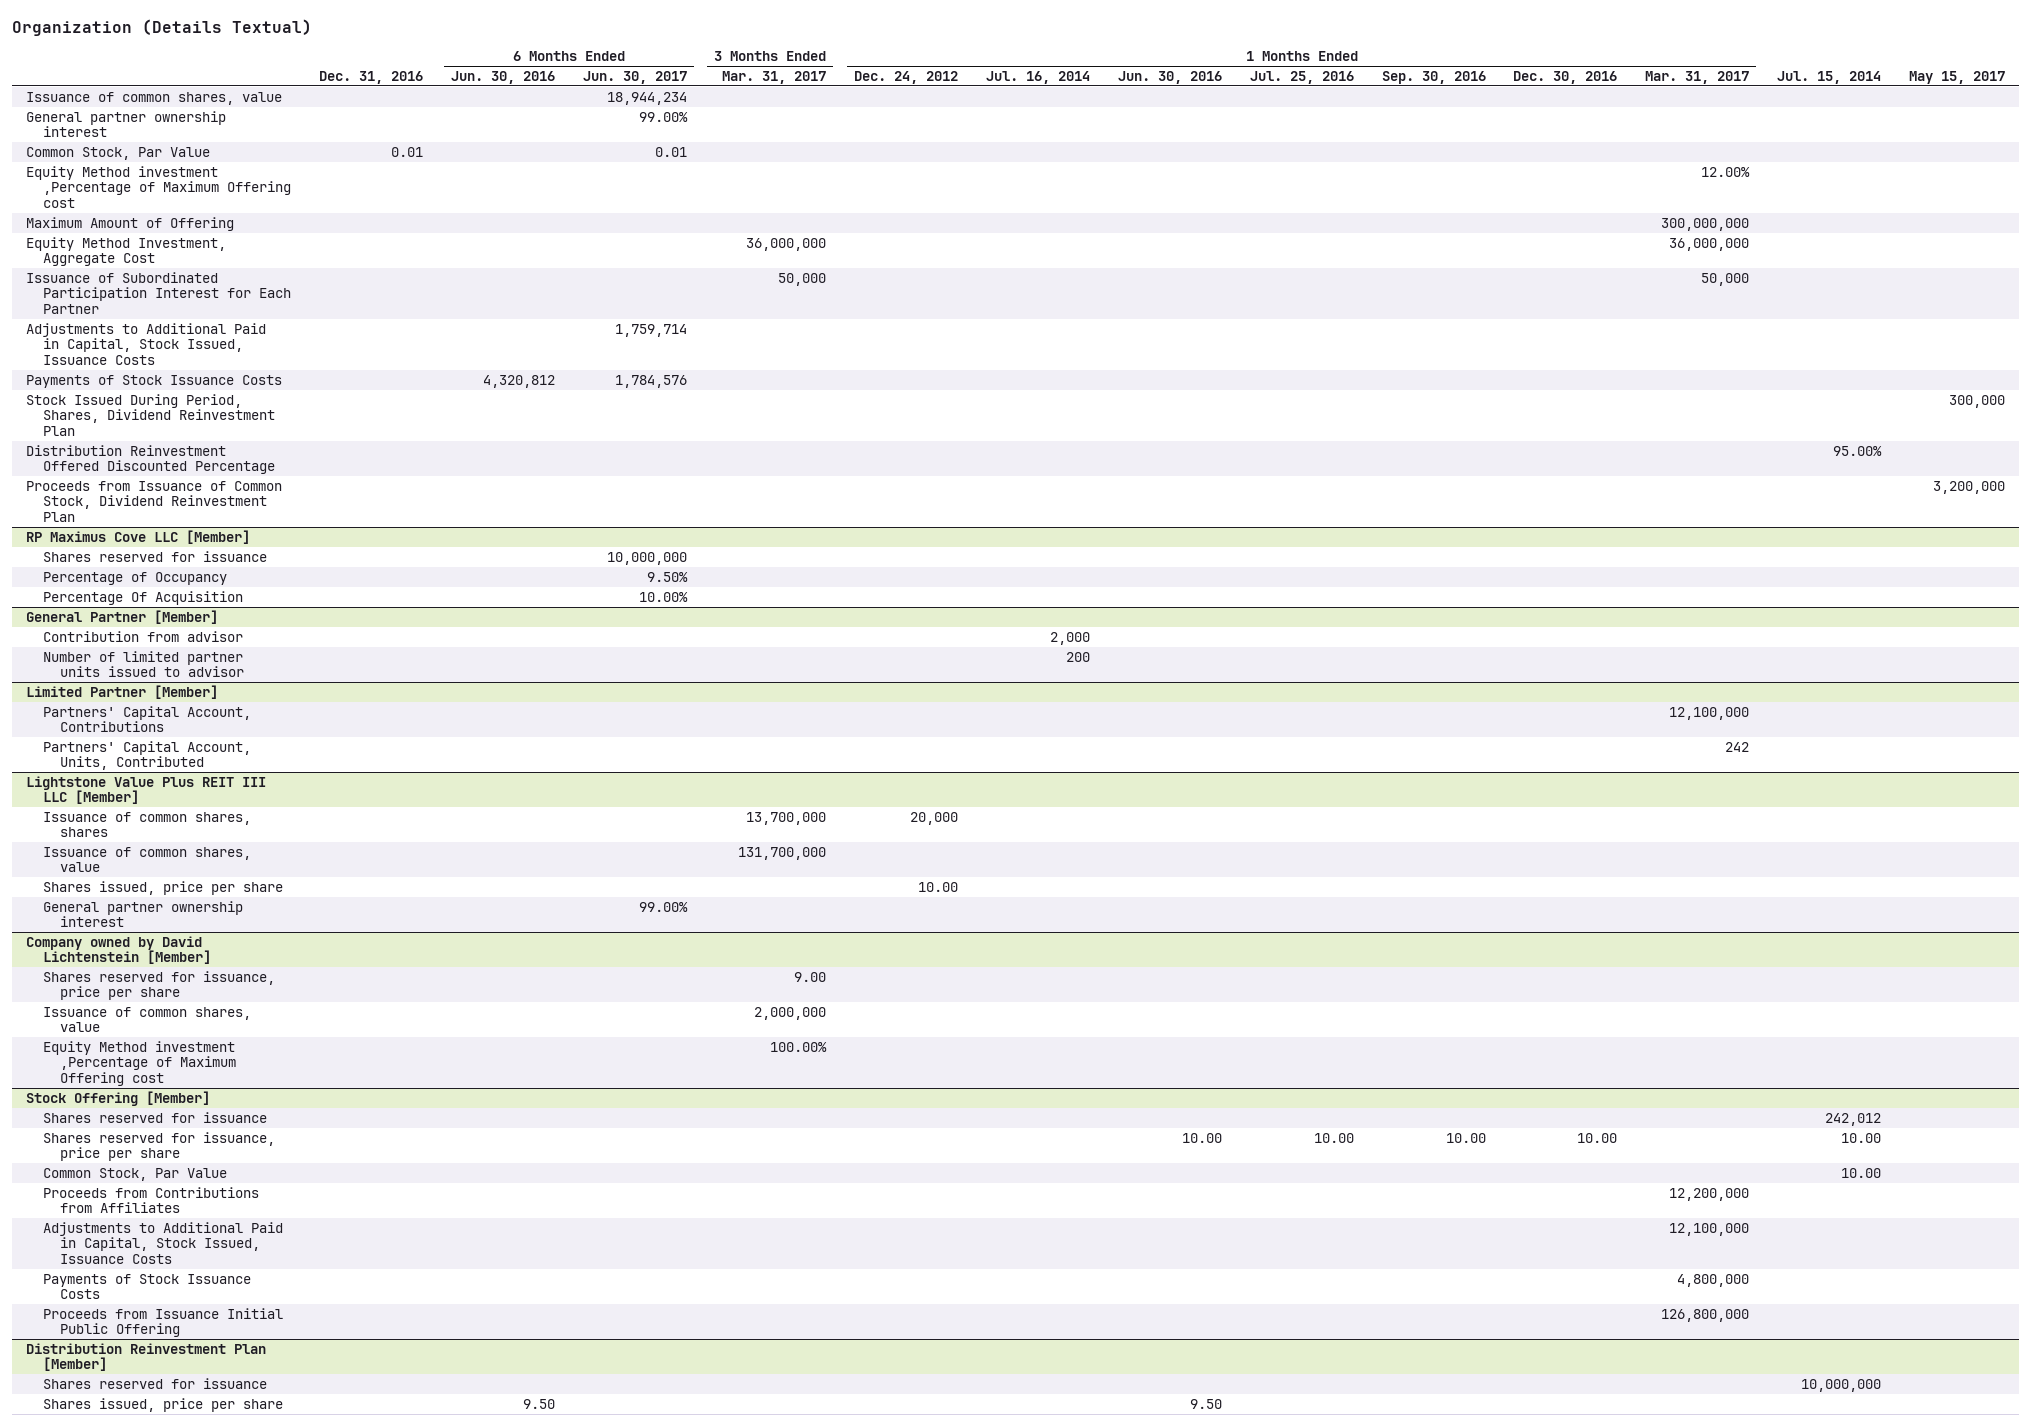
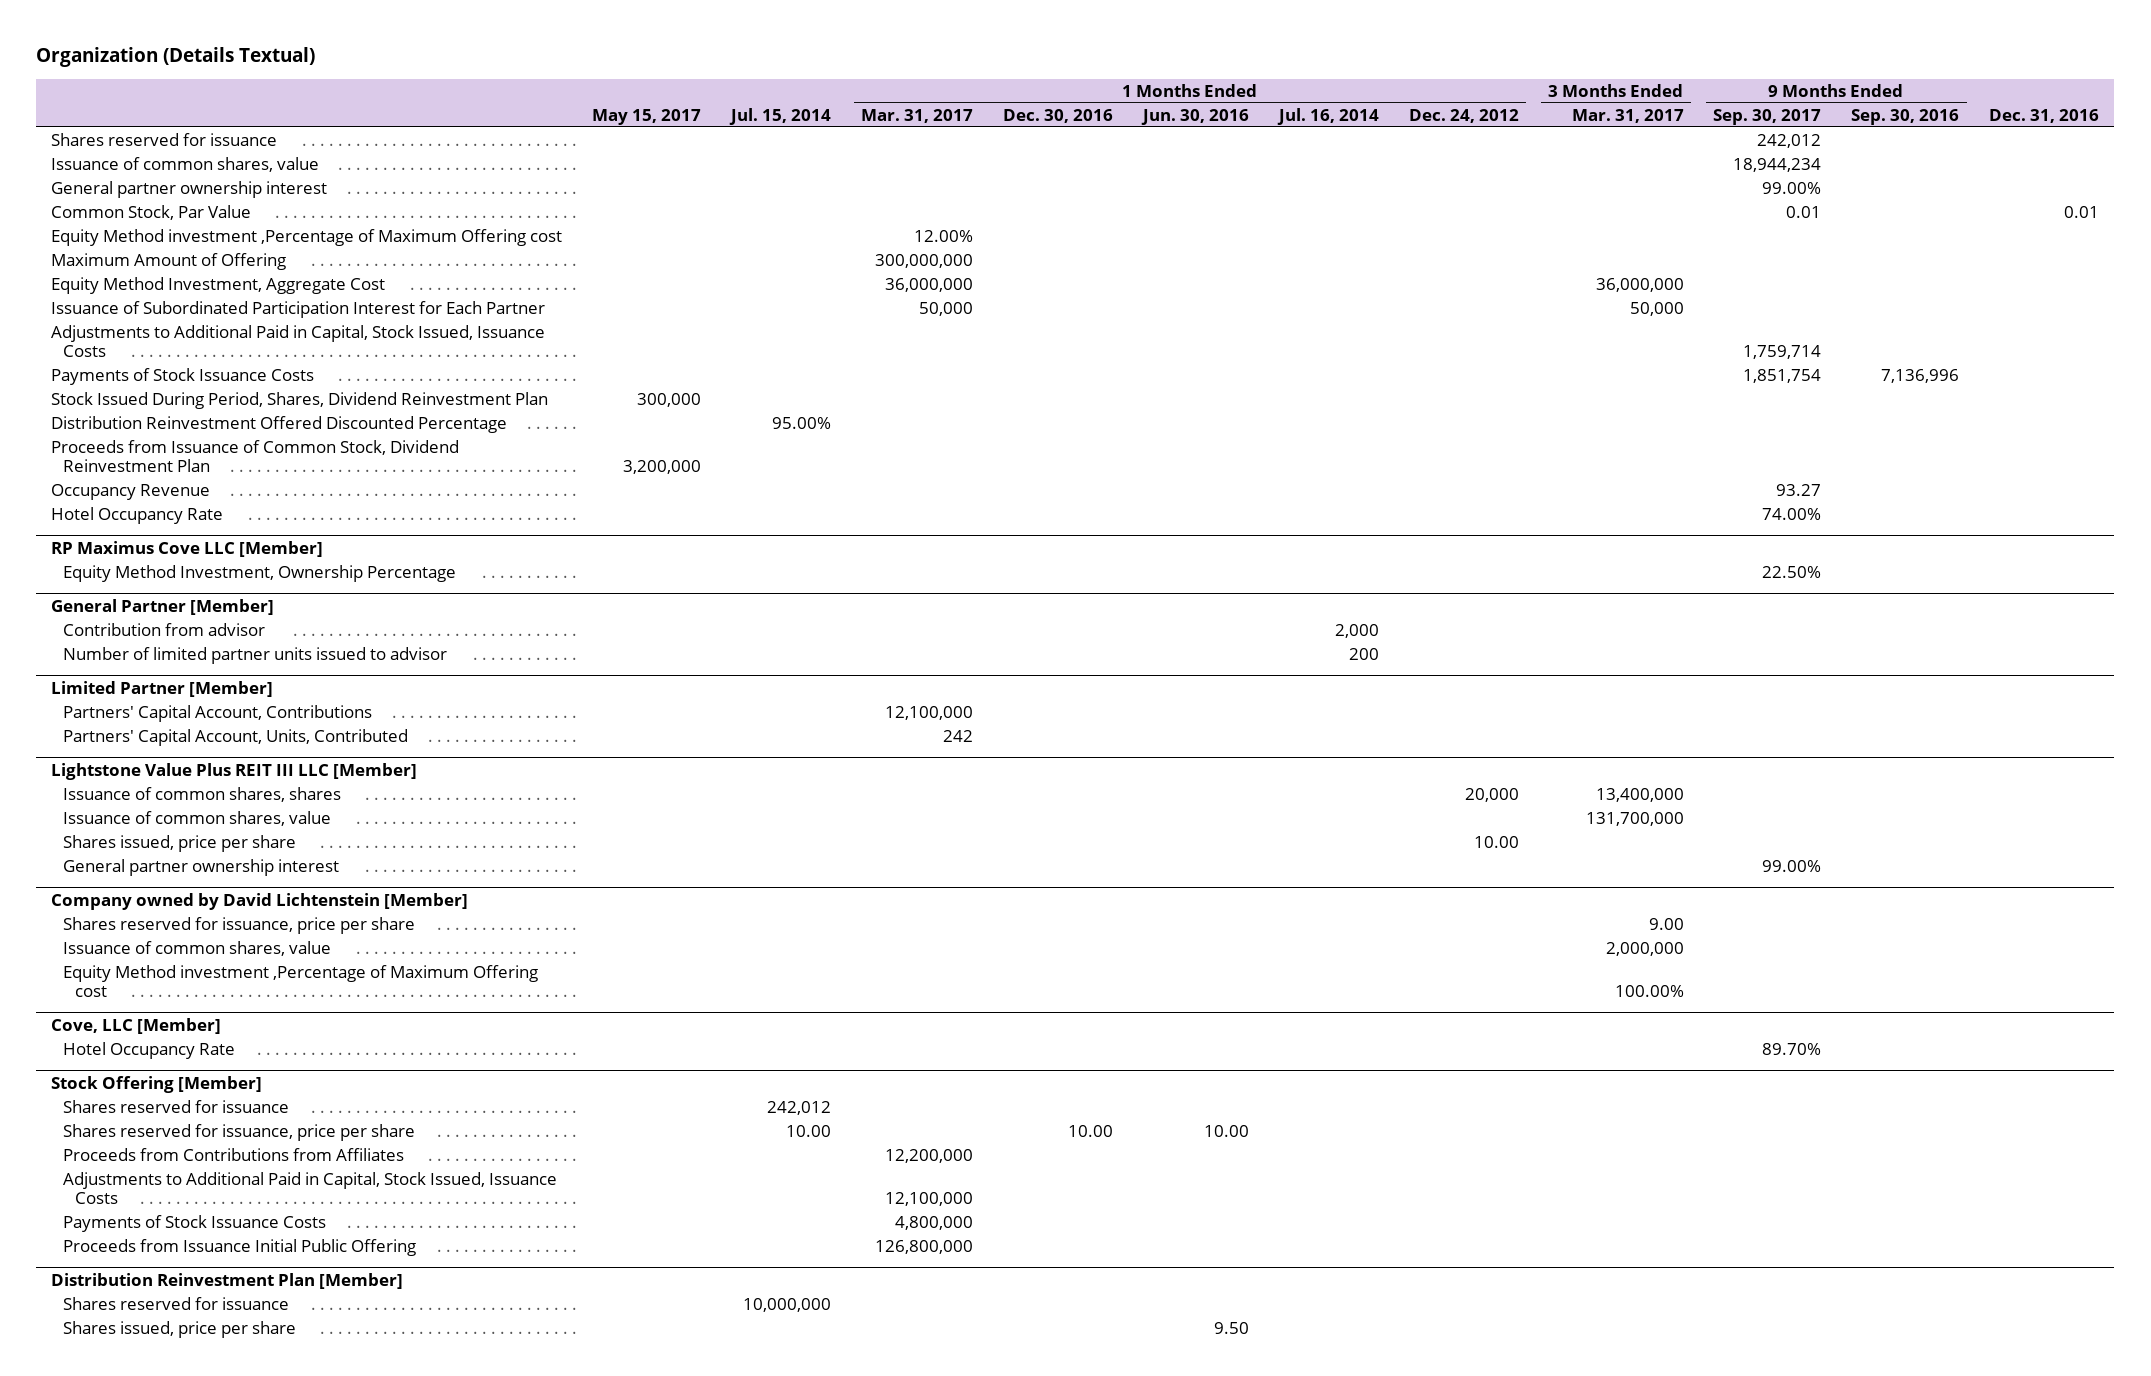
- | Dec. 31, 2016 | 6 Months Ended Jun. 30, 2016 | 6 Months Ended Jun. 30, 2017 | 3 Months Ended Mar. 31, 2017 | 1 Months Ended Dec. 24, 2012 | 1 Months Ended Jul. 16, 2014 | 1 Months Ended Jun. 30, 2016 | 1 Months Ended Jul. 25, 2016 | 1 Months Ended Sep. 30, 2016 | 1 Months Ended Dec. 30, 2016 | 1 Months Ended Mar. 31, 2017 | Jul. 15, 2014 | May 15, 2017
+ | May 15, 2017 | Jul. 15, 2014 | 1 Months Ended Mar. 31, 2017 | 1 Months Ended Dec. 30, 2016 | 1 Months Ended Jun. 30, 2016 | 1 Months Ended Jul. 16, 2014 | 1 Months Ended Dec. 24, 2012 | 3 Months Ended Mar. 31, 2017 | 9 Months Ended Sep. 30, 2017 | 9 Months Ended Sep. 30, 2016 | Dec. 31, 2016
+ Shares reserved for issuance | | | | | | | | | 242,012 | |
+ Occupancy Revenue | | | | | | | | | 93.27 | |
+ Hotel Occupancy Rate | | | | | | | | | 74.00% | |
@ RP Maximus Cove LLC [Member]
- Shares reserved for issuance | | | 10,000,000 | | | | | | | | | |
- Percentage of Occupancy | | | 9.50% | | | | | | | | | |
- Percentage Of Acquisition | | | 10.00% | | | | | | | | | |
+ Equity Method Investment, Ownership Percentage | | | | | | | | | 22.50% | |
@ Lightstone Value Plus REIT III LLC [Member]
- Issuance of common shares, shares | | | | 13,700,000 | 20,000 | | | | | | | |
+ Issuance of common shares, shares | | | | | | | 20,000 | 13,400,000 | | |
+ Cove, LLC [Member]
+ Hotel Occupancy Rate | | | | | | | | | 89.70% | |
@ Stock Offering [Member]
- Common Stock, Par Value | | | | | | | | | | | | 10.00 |

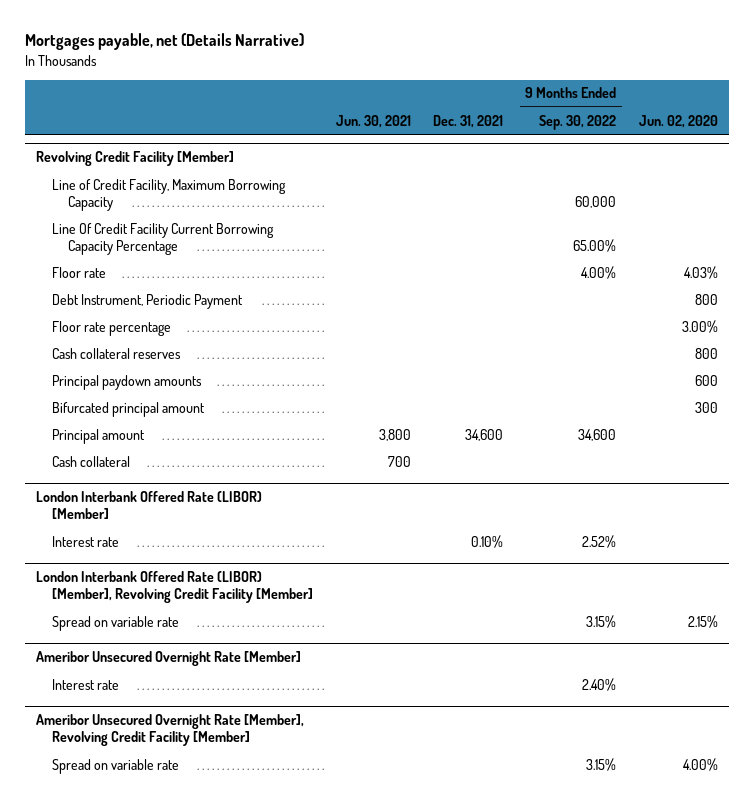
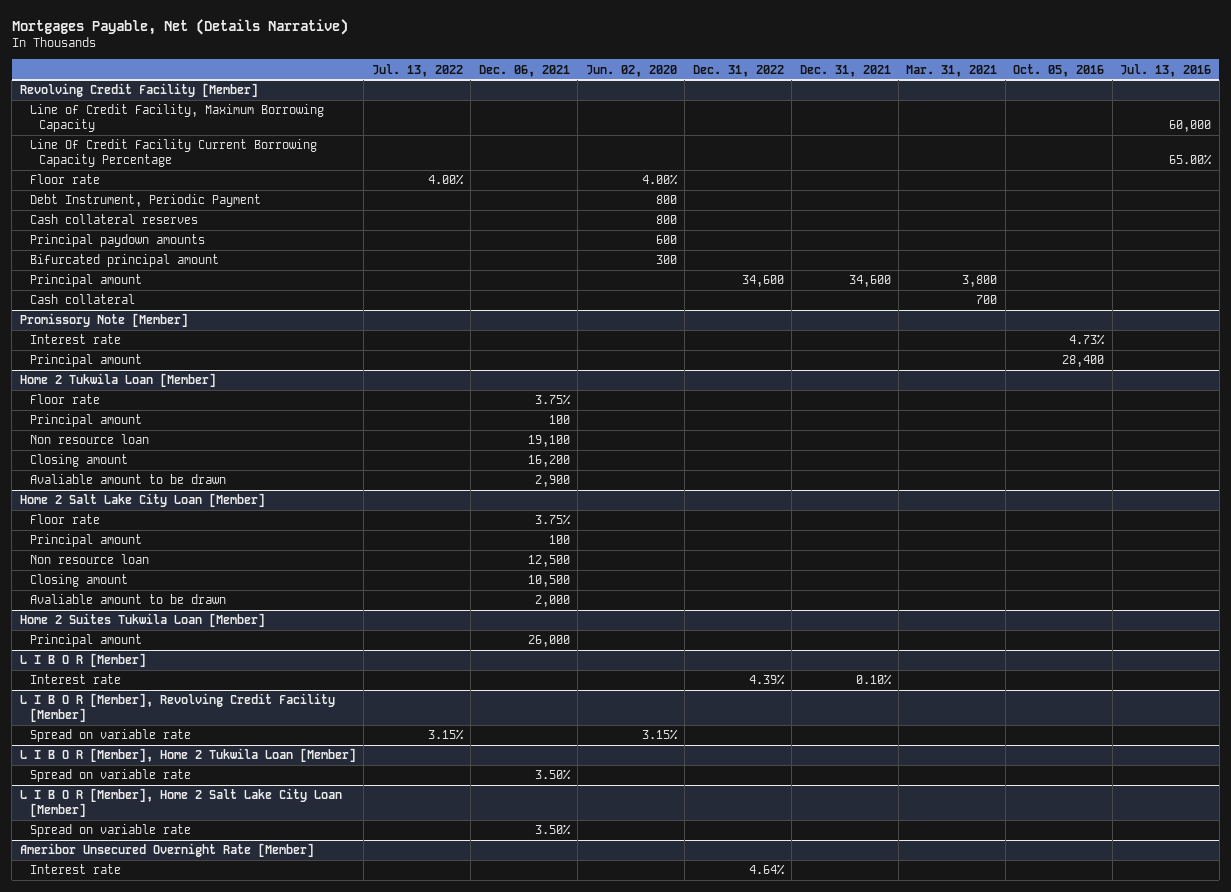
- Mortgages payable, net (Details Narrative)
+ Mortgages Payable, Net (Details Narrative)
- | Jun. 30, 2021 | Dec. 31, 2021 | 9 Months Ended Sep. 30, 2022 | Jun. 02, 2020
+ | Jul. 13, 2022 | Dec. 06, 2021 | Jun. 02, 2020 | Dec. 31, 2022 | Dec. 31, 2021 | Mar. 31, 2021 | Oct. 05, 2016 | Jul. 13, 2016
@ Revolving Credit Facility [Member]
- Floor rate | | | 4.00% | 4.03%
+ Floor rate | 4.00% | | 4.00% | | | | |
- Floor rate percentage | | | | 3.00%
- London Interbank Offered Rate (LIBOR) [Member]
+ Promissory Note [Member]
+ Interest rate | | | | | | | 4.73% |
+ Principal amount | | | | | | | 28,400 |
+ Home 2 Tukwila Loan [Member]
+ Floor rate | | 3.75% | | | | | |
+ Principal amount | | 100 | | | | | |
+ Non resource loan | | 19,100 | | | | | |
+ Closing amount | | 16,200 | | | | | |
+ Avaliable amount to be drawn | | 2,900 | | | | | |
+ Home 2 Salt Lake City Loan [Member]
+ Floor rate | | 3.75% | | | | | |
+ Principal amount | | 100 | | | | | |
+ Non resource loan | | 12,500 | | | | | |
+ Closing amount | | 10,500 | | | | | |
+ Avaliable amount to be drawn | | 2,000 | | | | | |
+ Home 2 Suites Tukwila Loan [Member]
+ Principal amount | | 26,000 | | | | | |
+ L I B O R [Member]
- London Interbank Offered Rate (LIBOR) [Member], Revolving Credit Facility [Member]
- Spread on variable rate | | | 3.15% | 2.15%
+ L I B O R [Member], Revolving Credit Facility [Member]
+ Spread on variable rate | 3.15% | | 3.15% | | | | |
+ L I B O R [Member], Home 2 Tukwila Loan [Member]
+ Spread on variable rate | | 3.50% | | | | | |
+ L I B O R [Member], Home 2 Salt Lake City Loan [Member]
+ Spread on variable rate | | 3.50% | | | | | |
- Ameribor Unsecured Overnight Rate [Member], Revolving Credit Facility [Member]
- Spread on variable rate | | | 3.15% | 4.00%

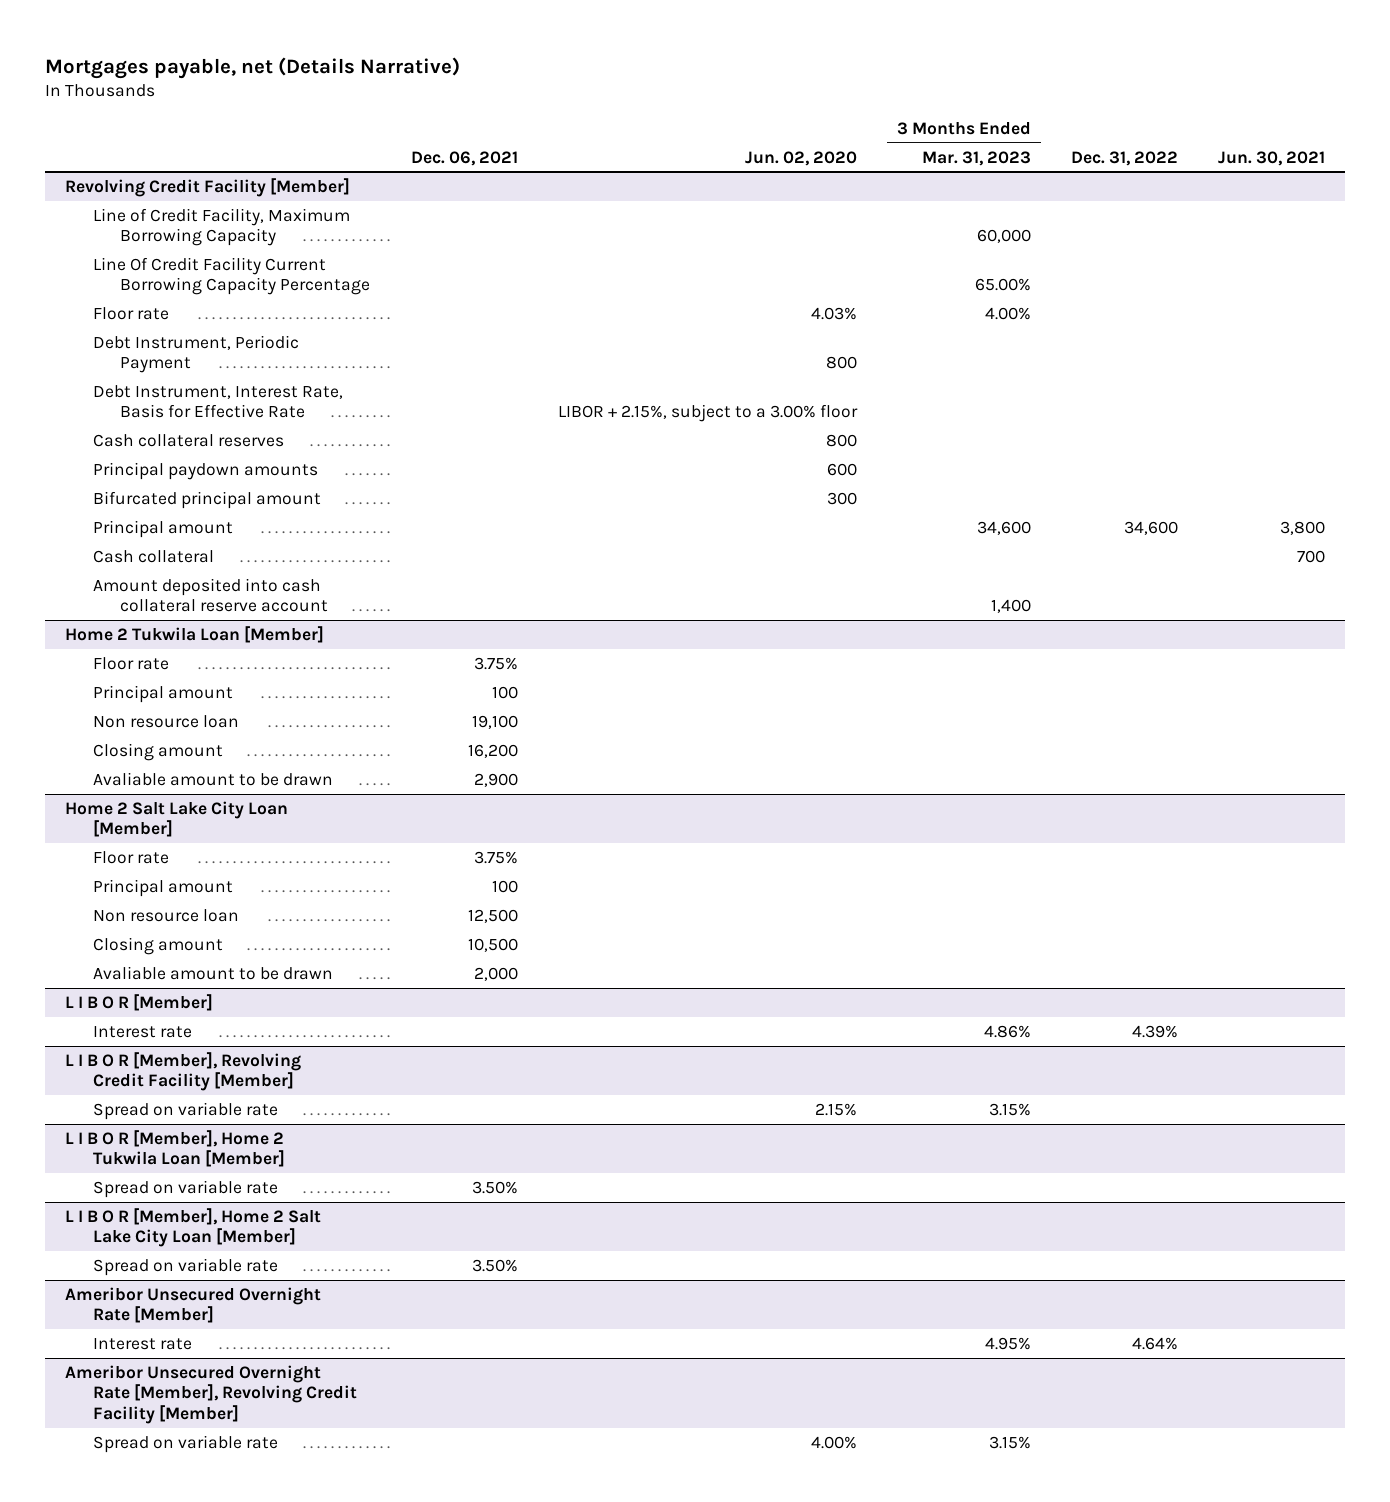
- Mortgages Payable, Net (Details Narrative)
+ Mortgages payable, net (Details Narrative)
- | Jul. 13, 2022 | Dec. 06, 2021 | Jun. 02, 2020 | Dec. 31, 2022 | Dec. 31, 2021 | Mar. 31, 2021 | Oct. 05, 2016 | Jul. 13, 2016
+ | Dec. 06, 2021 | Jun. 02, 2020 | 3 Months Ended Mar. 31, 2023 | Dec. 31, 2022 | Jun. 30, 2021
@ Revolving Credit Facility [Member]
- Floor rate | 4.00% | | 4.00% | | | | |
+ Floor rate | | 4.03% | 4.00% | |
+ Debt Instrument, Interest Rate, Basis for Effective Rate | | LIBOR + 2.15%, subject to a 3.00% floor | | |
- Promissory Note [Member]
- Interest rate | | | | | | | 4.73% |
- Principal amount | | | | | | | 28,400 |
@ Revolving Credit Facility [Member]
+ Amount deposited into cash collateral reserve account | | | 1,400 | |
- Home 2 Suites Tukwila Loan [Member]
- Principal amount | | 26,000 | | | | | |
@ L I B O R [Member], Revolving Credit Facility [Member]
- Spread on variable rate | 3.15% | | 3.15% | | | | |
+ Spread on variable rate | | 2.15% | 3.15% | |
+ Ameribor Unsecured Overnight Rate [Member], Revolving Credit Facility [Member]
+ Spread on variable rate | | 4.00% | 3.15% | |

